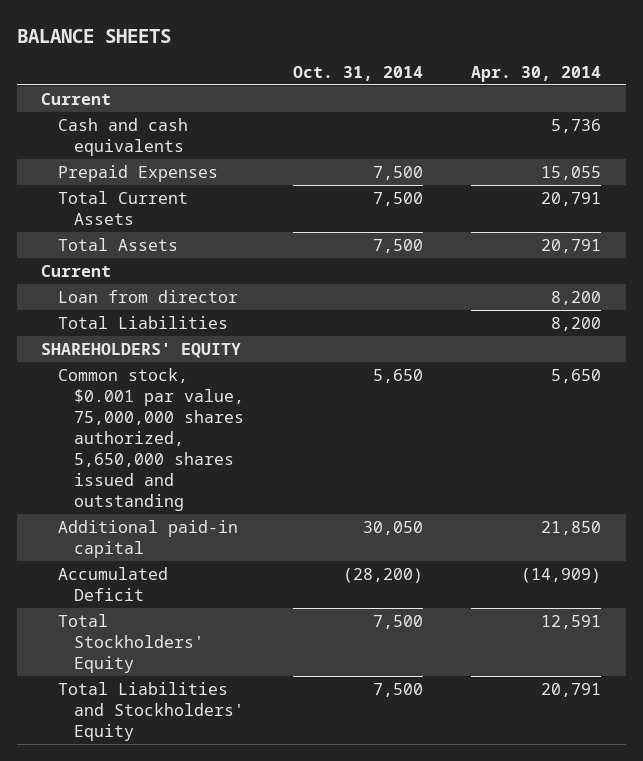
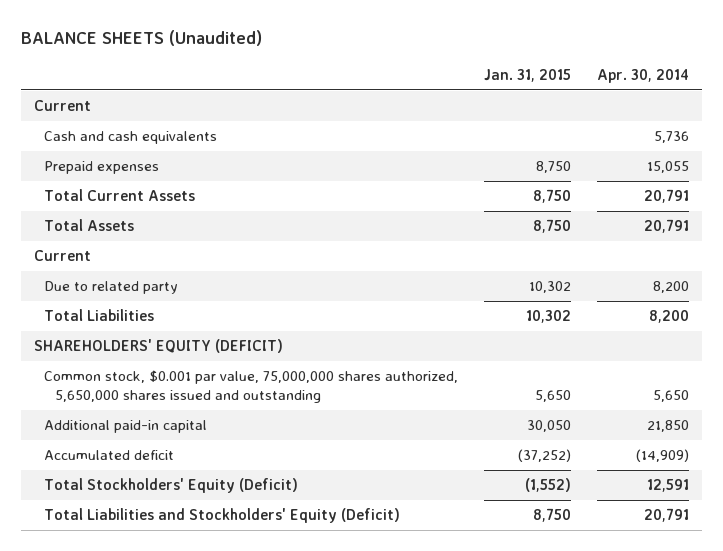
- BALANCE SHEETS
+ BALANCE SHEETS (Unaudited)
- | Oct. 31, 2014 | Apr. 30, 2014
+ | Jan. 31, 2015 | Apr. 30, 2014
- Prepaid Expenses | 7,500 | 15,055
+ Prepaid expenses | 8,750 | 15,055
- Loan from director | | 8,200
+ Due to related party | 10,302 | 8,200
- SHAREHOLDERS' EQUITY
+ SHAREHOLDERS' EQUITY (DEFICIT)
- Accumulated Deficit | (28,200) | (14,909)
- Total Stockholders' Equity | 7,500 | 12,591
- Total Liabilities and Stockholders' Equity | 7,500 | 20,791
+ Accumulated deficit | (37,252) | (14,909)
+ Total Stockholders' Equity (Deficit) | (1,552) | 12,591
+ Total Liabilities and Stockholders' Equity (Deficit) | 8,750 | 20,791

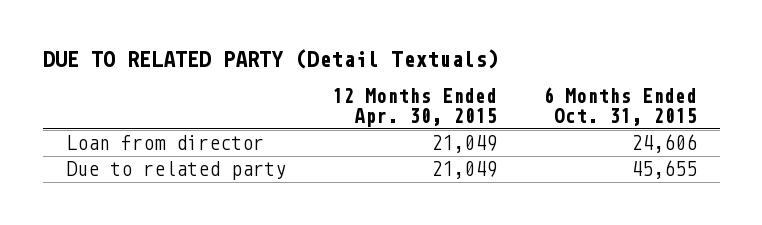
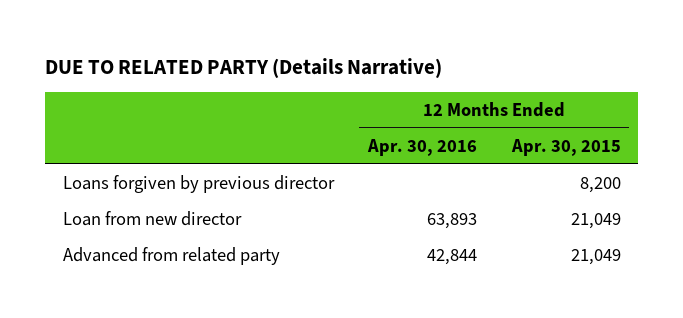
- DUE TO RELATED PARTY (Detail Textuals)
+ DUE TO RELATED PARTY (Details Narrative)
- | 12 Months Ended Apr. 30, 2015 | 6 Months Ended Oct. 31, 2015
+ | 12 Months Ended Apr. 30, 2016 | 12 Months Ended Apr. 30, 2015
- Loan from director | 21,049 | 24,606
- Due to related party | 21,049 | 45,655
+ Loans forgiven by previous director | | 8,200
+ Loan from new director | 63,893 | 21,049
+ Advanced from related party | 42,844 | 21,049

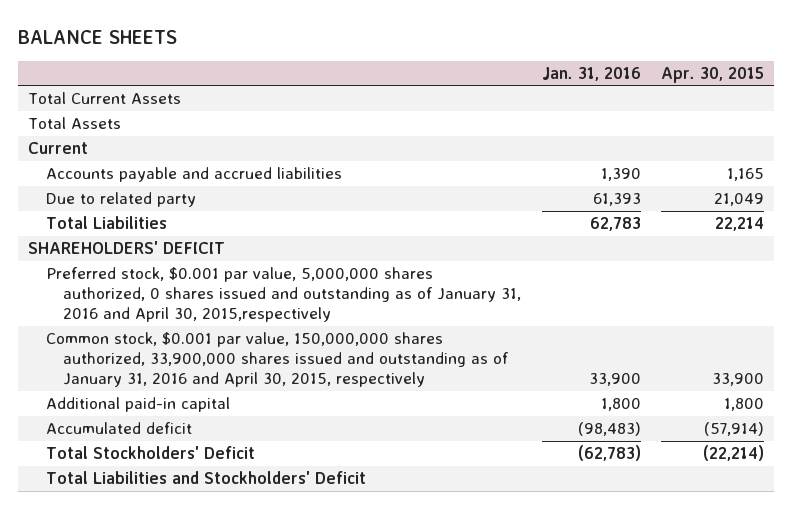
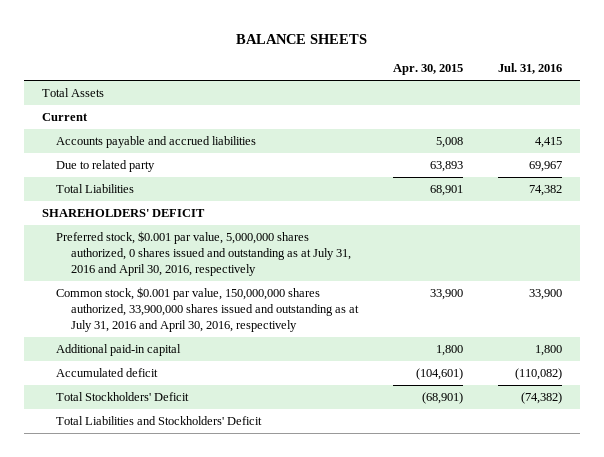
- | Jan. 31, 2016 | Apr. 30, 2015
+ | Apr. 30, 2015 | Jul. 31, 2016
- Total Current Assets
- Accounts payable and accrued liabilities | 1,390 | 1,165
- Due to related party | 61,393 | 21,049
- Total Liabilities | 62,783 | 22,214
+ Accounts payable and accrued liabilities | 5,008 | 4,415
+ Due to related party | 63,893 | 69,967
+ Total Liabilities | 68,901 | 74,382
- Preferred stock, $0.001 par value, 5,000,000 shares authorized, 0 shares issued and outstanding as of January 31, 2016 and April 30, 2015,respectively
- Common stock, $0.001 par value, 150,000,000 shares authorized, 33,900,000 shares issued and outstanding as of January 31, 2016 and April 30, 2015, respectively | 33,900 | 33,900
+ Preferred stock, $0.001 par value, 5,000,000 shares authorized, 0 shares issued and outstanding as at July 31, 2016 and April 30, 2016, respectively
+ Common stock, $0.001 par value, 150,000,000 shares authorized, 33,900,000 shares issued and outstanding as at July 31, 2016 and April 30, 2016, respectively | 33,900 | 33,900
- Accumulated deficit | (98,483) | (57,914)
- Total Stockholders' Deficit | (62,783) | (22,214)
+ Accumulated deficit | (104,601) | (110,082)
+ Total Stockholders' Deficit | (68,901) | (74,382)

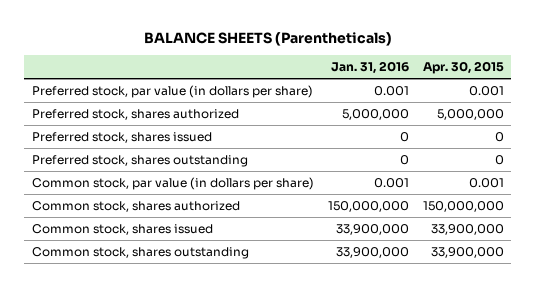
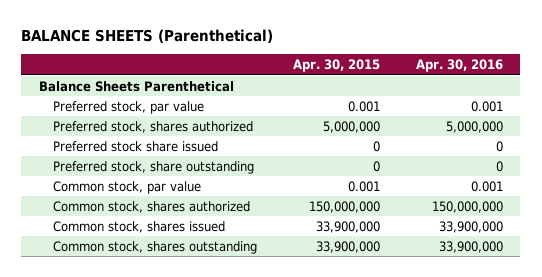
- BALANCE SHEETS (Parentheticals)
+ BALANCE SHEETS (Parenthetical)
- | Jan. 31, 2016 | Apr. 30, 2015
+ | Apr. 30, 2015 | Apr. 30, 2016
- Preferred stock, par value (in dollars per share) | 0.001 | 0.001
+ Balance Sheets Parenthetical
+ Preferred stock, par value | 0.001 | 0.001
- Preferred stock, shares issued | 0 | 0
- Preferred stock, shares outstanding | 0 | 0
- Common stock, par value (in dollars per share) | 0.001 | 0.001
+ Preferred stock share issued | 0 | 0
+ Preferred stock, share outstanding | 0 | 0
+ Common stock, par value | 0.001 | 0.001

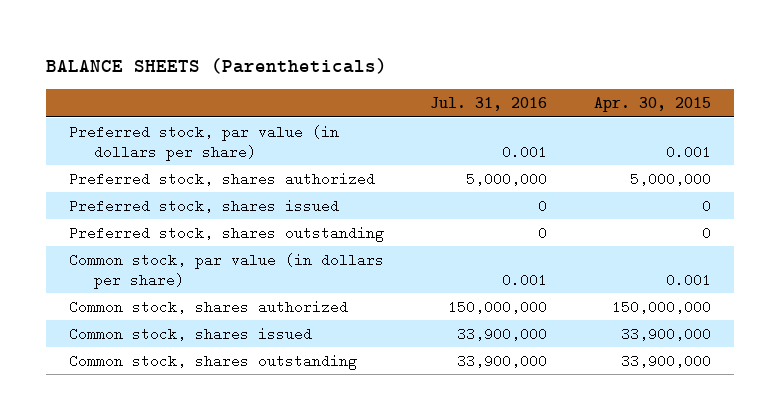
- BALANCE SHEETS (Parenthetical)
+ BALANCE SHEETS (Parentheticals)
- | Apr. 30, 2015 | Apr. 30, 2016
+ | Jul. 31, 2016 | Apr. 30, 2015
- Balance Sheets Parenthetical
- Preferred stock, par value | 0.001 | 0.001
+ Preferred stock, par value (in dollars per share) | 0.001 | 0.001
- Preferred stock share issued | 0 | 0
- Preferred stock, share outstanding | 0 | 0
- Common stock, par value | 0.001 | 0.001
+ Preferred stock, shares issued | 0 | 0
+ Preferred stock, shares outstanding | 0 | 0
+ Common stock, par value (in dollars per share) | 0.001 | 0.001

